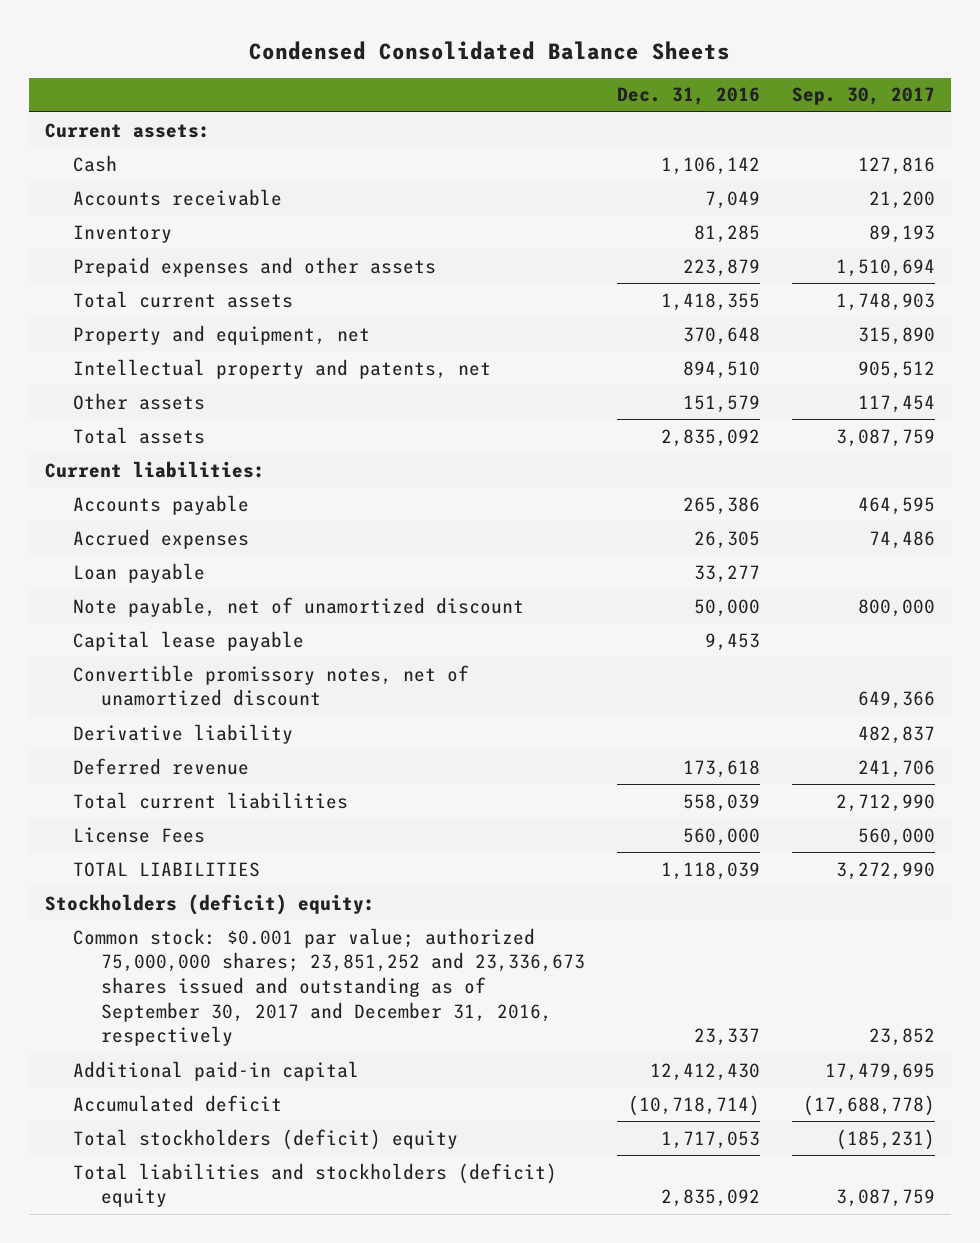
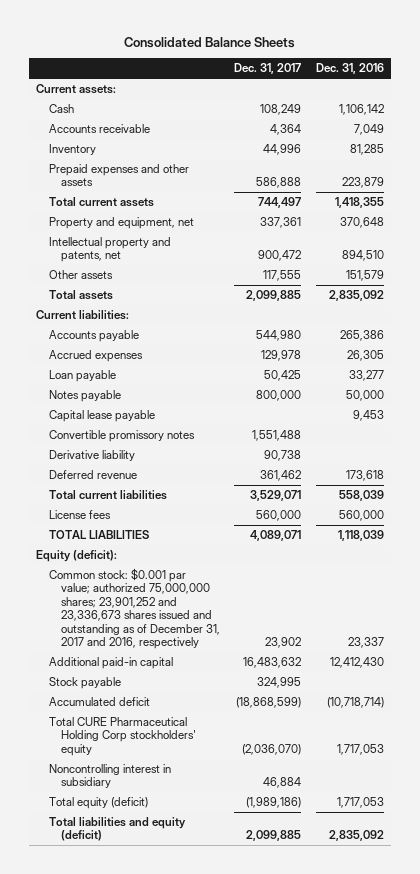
- Condensed Consolidated Balance Sheets
+ Consolidated Balance Sheets
- | Dec. 31, 2016 | Sep. 30, 2017
+ | Dec. 31, 2017 | Dec. 31, 2016
- Note payable, net of unamortized discount | 50,000 | 800,000
+ Notes payable | 800,000 | 50,000
- Convertible promissory notes, net of unamortized discount | | 649,366
+ Convertible promissory notes | 1,551,488 |
- License Fees | 560,000 | 560,000
+ License fees | 560,000 | 560,000
- Stockholders (deficit) equity:
- Common stock: $0.001 par value; authorized 75,000,000 shares; 23,851,252 and 23,336,673 shares issued and outstanding as of September 30, 2017 and December 31, 2016, respectively | 23,337 | 23,852
+ Equity (deficit):
+ Common stock: $0.001 par value; authorized 75,000,000 shares; 23,901,252 and 23,336,673 shares issued and outstanding as of December 31, 2017 and 2016, respectively | 23,902 | 23,337
+ Stock payable | 324,995 |
- Total stockholders (deficit) equity | 1,717,053 | (185,231)
- Total liabilities and stockholders (deficit) equity | 2,835,092 | 3,087,759
+ Total CURE Pharmaceutical Holding Corp stockholders' equity | (2,036,070) | 1,717,053
+ Noncontrolling interest in subsidiary | 46,884 |
+ Total equity (deficit) | (1,989,186) | 1,717,053
+ Total liabilities and equity (deficit) | 2,099,885 | 2,835,092

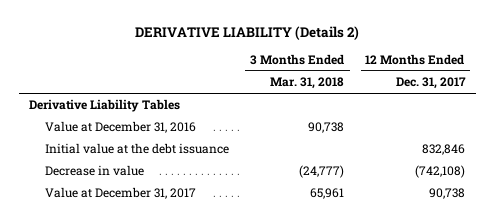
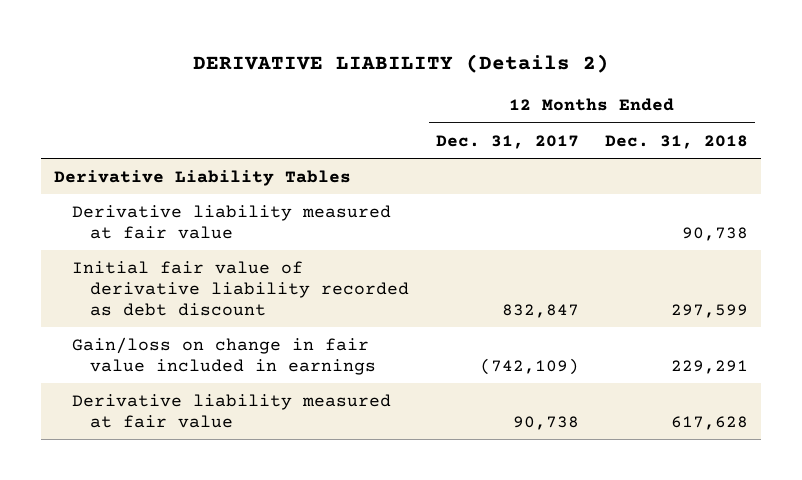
- | 3 Months Ended Mar. 31, 2018 | 12 Months Ended Dec. 31, 2017
+ | 12 Months Ended Dec. 31, 2017 | 12 Months Ended Dec. 31, 2018
- Value at December 31, 2016 | 90,738 |
- Initial value at the debt issuance | | 832,846
- Decrease in value | (24,777) | (742,108)
- Value at December 31, 2017 | 65,961 | 90,738
+ Derivative liability measured at fair value | | 90,738
+ Initial fair value of derivative liability recorded as debt discount | 832,847 | 297,599
+ Gain/loss on change in fair value included in earnings | (742,109) | 229,291
+ Derivative liability measured at fair value | 90,738 | 617,628

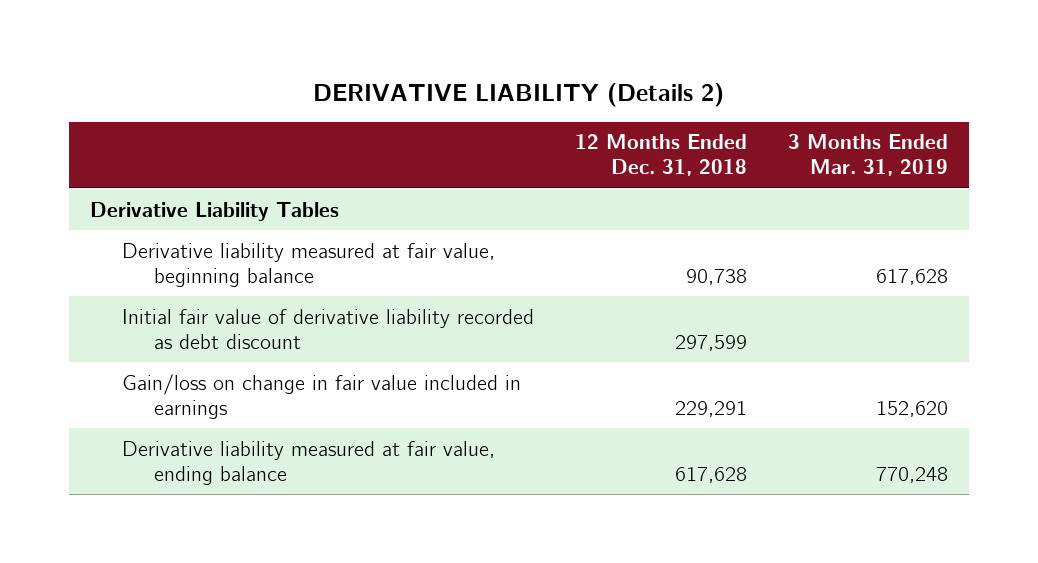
- | 12 Months Ended Dec. 31, 2017 | 12 Months Ended Dec. 31, 2018
+ | 12 Months Ended Dec. 31, 2018 | 3 Months Ended Mar. 31, 2019
- Derivative liability measured at fair value | | 90,738
+ Derivative liability measured at fair value, beginning balance | 90,738 | 617,628
- Derivative liability measured at fair value | 90,738 | 617,628
+ Derivative liability measured at fair value, ending balance | 617,628 | 770,248

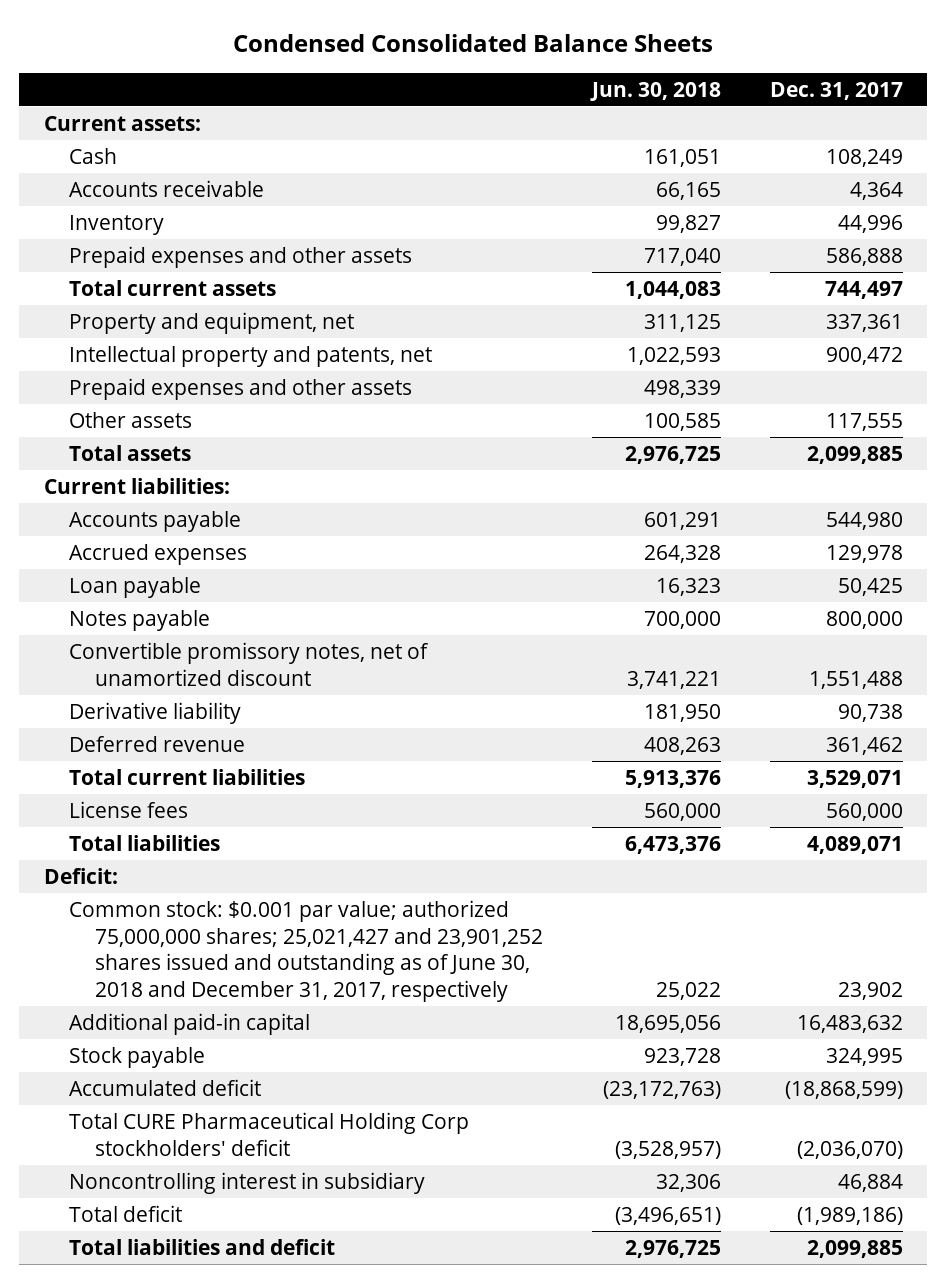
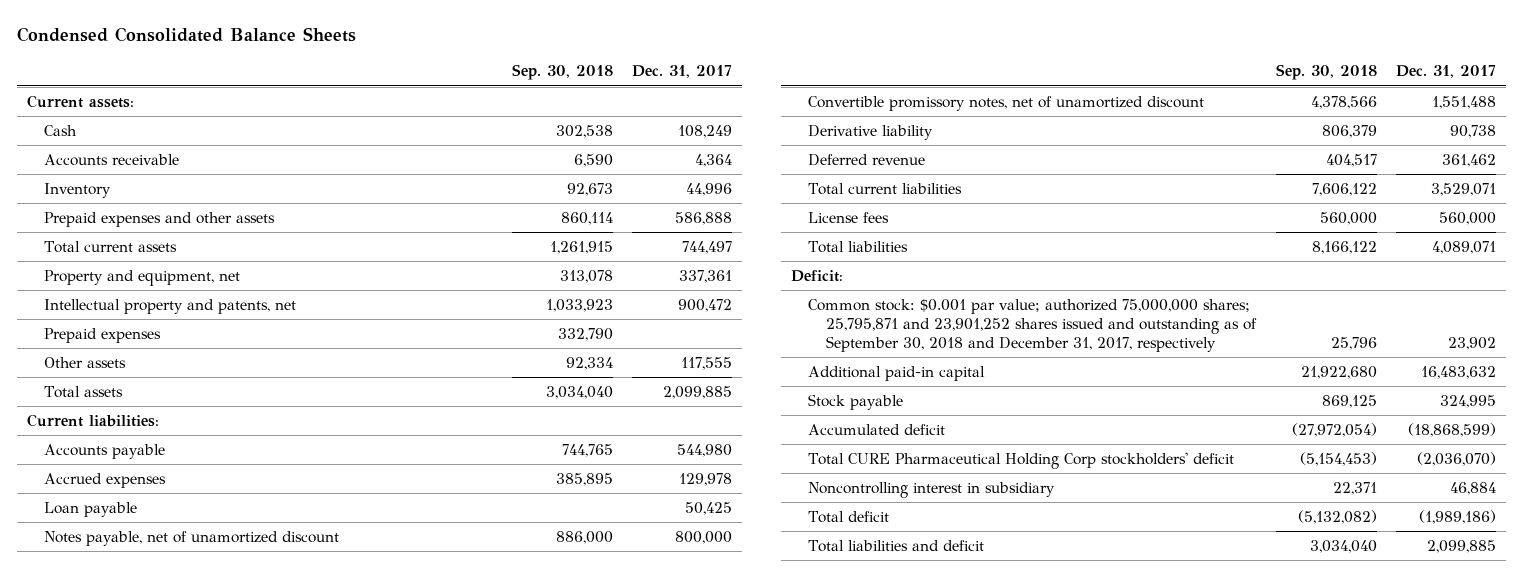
- | Jun. 30, 2018 | Dec. 31, 2017
+ | Sep. 30, 2018 | Dec. 31, 2017
- Prepaid expenses and other assets | 498,339 |
+ Prepaid expenses | 332,790 |
- Notes payable | 700,000 | 800,000
+ Notes payable, net of unamortized discount | 886,000 | 800,000
- Common stock: $0.001 par value; authorized 75,000,000 shares; 25,021,427 and 23,901,252 shares issued and outstanding as of June 30, 2018 and December 31, 2017, respectively | 25,022 | 23,902
+ Common stock: $0.001 par value; authorized 75,000,000 shares; 25,795,871 and 23,901,252 shares issued and outstanding as of September 30, 2018 and December 31, 2017, respectively | 25,796 | 23,902

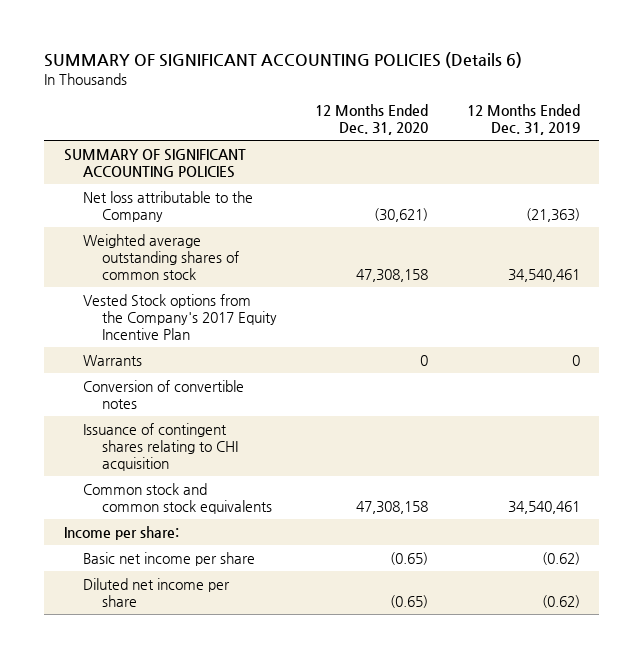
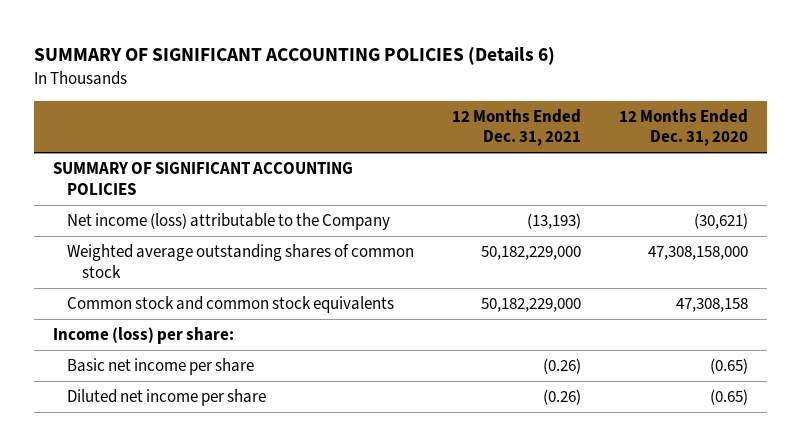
- | 12 Months Ended Dec. 31, 2020 | 12 Months Ended Dec. 31, 2019
+ | 12 Months Ended Dec. 31, 2021 | 12 Months Ended Dec. 31, 2020
- Net loss attributable to the Company | (30,621) | (21,363)
- Weighted average outstanding shares of common stock | 47,308,158 | 34,540,461
- Vested Stock options from the Company's 2017 Equity Incentive Plan
- Warrants | 0 | 0
- Conversion of convertible notes
- Issuance of contingent shares relating to CHI acquisition
+ Net income (loss) attributable to the Company | (13,193) | (30,621)
+ Weighted average outstanding shares of common stock | 50,182,229,000 | 47,308,158,000
- Income per share:
+ Income (loss) per share:

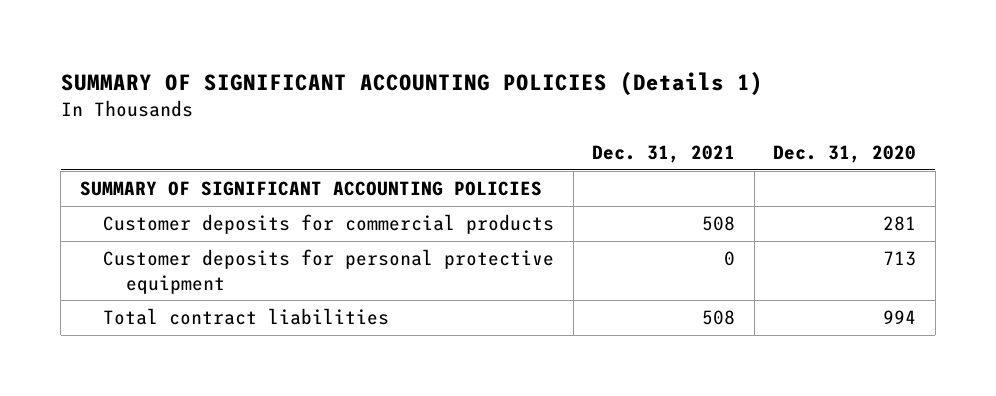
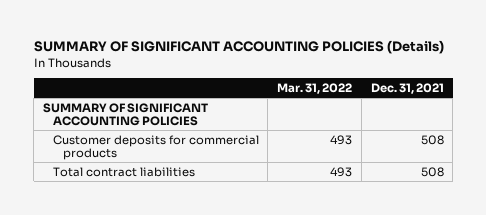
- SUMMARY OF SIGNIFICANT ACCOUNTING POLICIES (Details 1)
+ SUMMARY OF SIGNIFICANT ACCOUNTING POLICIES (Details)
- | Dec. 31, 2021 | Dec. 31, 2020
+ | Mar. 31, 2022 | Dec. 31, 2021
- Customer deposits for personal protective equipment | 0 | 713

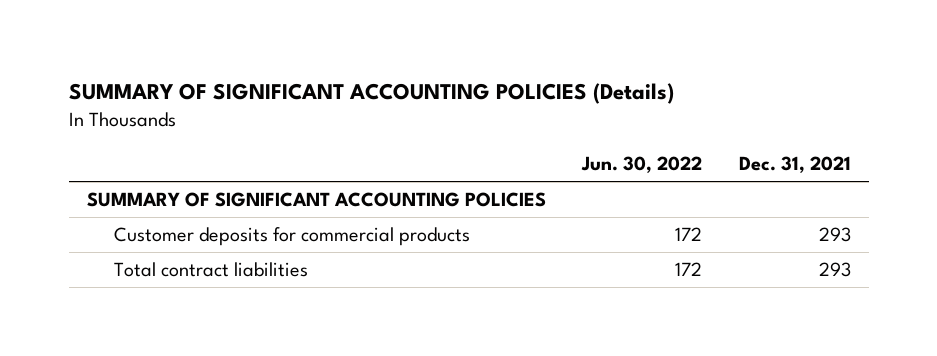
- | Mar. 31, 2022 | Dec. 31, 2021
+ | Jun. 30, 2022 | Dec. 31, 2021
- Customer deposits for commercial products | 493 | 508
- Total contract liabilities | 493 | 508
+ Customer deposits for commercial products | 172 | 293
+ Total contract liabilities | 172 | 293

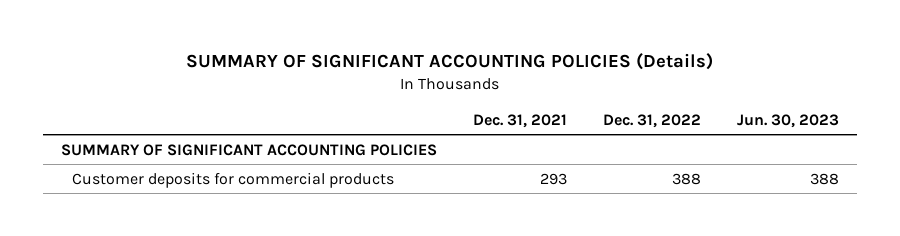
- | Jun. 30, 2022 | Dec. 31, 2021
+ | Dec. 31, 2021 | Dec. 31, 2022 | Jun. 30, 2023
- Total contract liabilities | 172 | 293

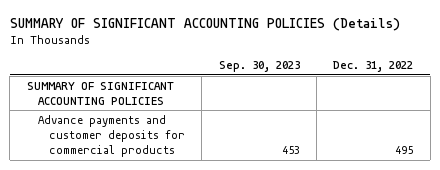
- | Dec. 31, 2021 | Dec. 31, 2022 | Jun. 30, 2023
+ | Sep. 30, 2023 | Dec. 31, 2022
- Customer deposits for commercial products | 293 | 388 | 388
+ Advance payments and customer deposits for commercial products | 453 | 495

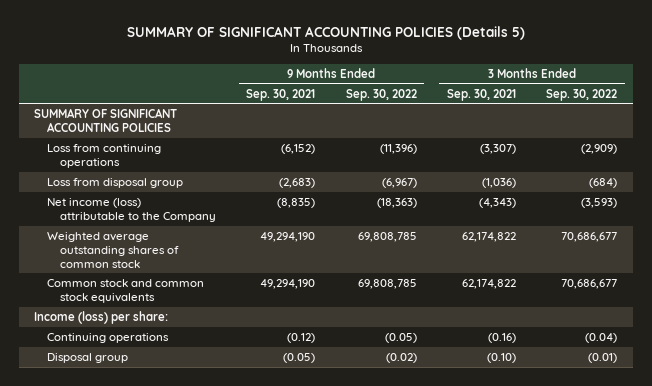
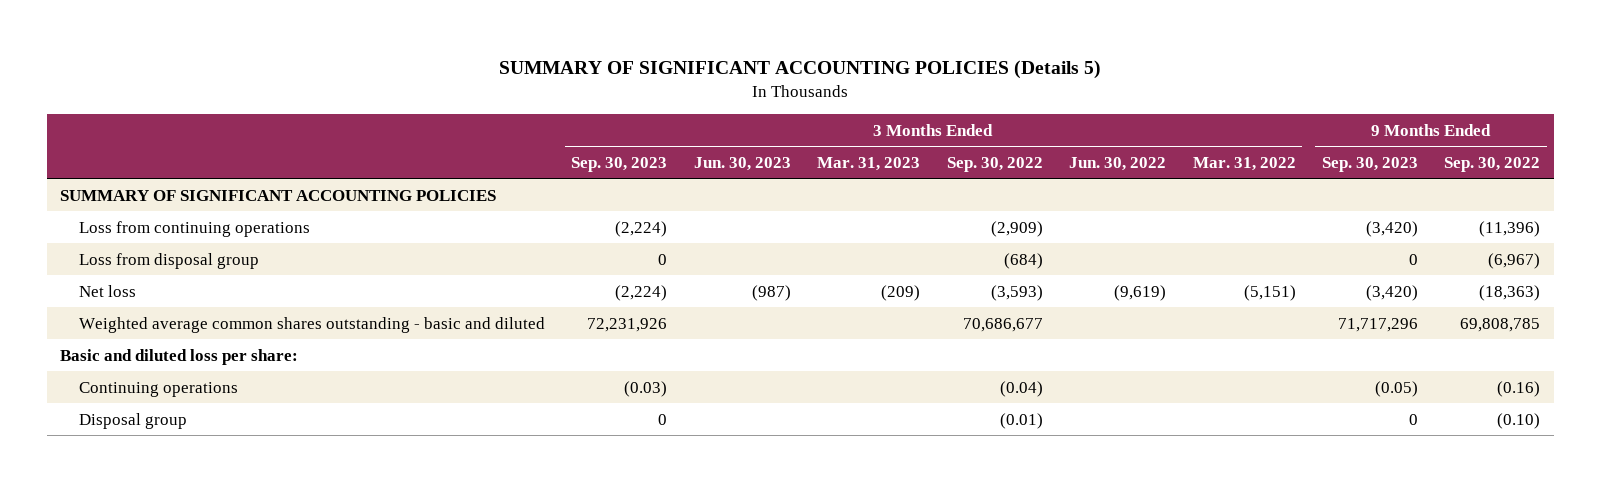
- | 9 Months Ended Sep. 30, 2021 | 9 Months Ended Sep. 30, 2022 | 3 Months Ended Sep. 30, 2021 | 3 Months Ended Sep. 30, 2022
+ | 3 Months Ended Sep. 30, 2023 | 3 Months Ended Jun. 30, 2023 | 3 Months Ended Mar. 31, 2023 | 3 Months Ended Sep. 30, 2022 | 3 Months Ended Jun. 30, 2022 | 3 Months Ended Mar. 31, 2022 | 9 Months Ended Sep. 30, 2023 | 9 Months Ended Sep. 30, 2022
- Net income (loss) attributable to the Company | (8,835) | (18,363) | (4,343) | (3,593)
- Weighted average outstanding shares of common stock | 49,294,190 | 69,808,785 | 62,174,822 | 70,686,677
- Common stock and common stock equivalents | 49,294,190 | 69,808,785 | 62,174,822 | 70,686,677
- Income (loss) per share:
- Continuing operations | (0.12) | (0.05) | (0.16) | (0.04)
- Disposal group | (0.05) | (0.02) | (0.10) | (0.01)
+ Net loss | (2,224) | (987) | (209) | (3,593) | (9,619) | (5,151) | (3,420) | (18,363)
+ Weighted average common shares outstanding - basic and diluted | 72,231,926 | | | 70,686,677 | | | 71,717,296 | 69,808,785
+ Basic and diluted loss per share:
+ Continuing operations | (0.03) | | | (0.04) | | | (0.05) | (0.16)
+ Disposal group | 0 | | | (0.01) | | | 0 | (0.10)

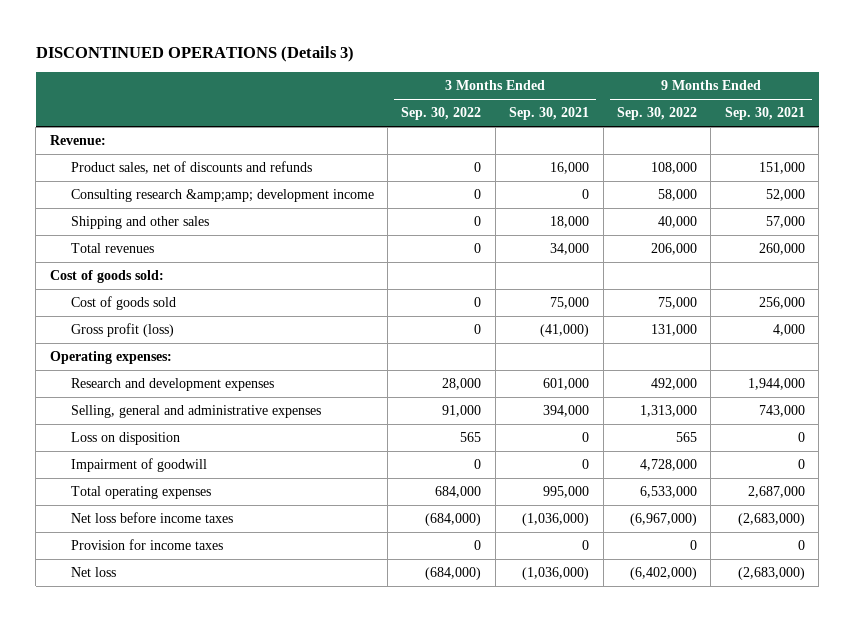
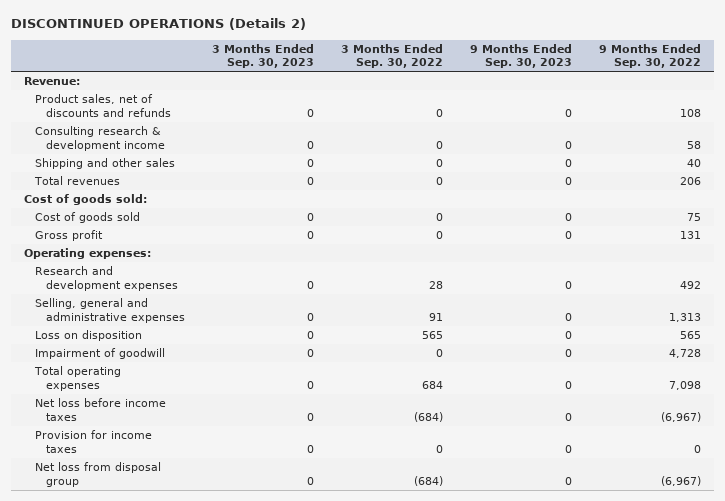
- DISCONTINUED OPERATIONS (Details 3)
+ DISCONTINUED OPERATIONS (Details 2)
- | 3 Months Ended Sep. 30, 2022 | 3 Months Ended Sep. 30, 2021 | 9 Months Ended Sep. 30, 2022 | 9 Months Ended Sep. 30, 2021
+ | 3 Months Ended Sep. 30, 2023 | 3 Months Ended Sep. 30, 2022 | 9 Months Ended Sep. 30, 2023 | 9 Months Ended Sep. 30, 2022
- Product sales, net of discounts and refunds | 0 | 16,000 | 108,000 | 151,000
- Consulting research &amp;amp; development income | 0 | 0 | 58,000 | 52,000
- Shipping and other sales | 0 | 18,000 | 40,000 | 57,000
- Total revenues | 0 | 34,000 | 206,000 | 260,000
+ Product sales, net of discounts and refunds | 0 | 0 | 0 | 108
+ Consulting research & development income | 0 | 0 | 0 | 58
+ Shipping and other sales | 0 | 0 | 0 | 40
+ Total revenues | 0 | 0 | 0 | 206
- Cost of goods sold | 0 | 75,000 | 75,000 | 256,000
- Gross profit (loss) | 0 | (41,000) | 131,000 | 4,000
+ Cost of goods sold | 0 | 0 | 0 | 75
+ Gross profit | 0 | 0 | 0 | 131
- Research and development expenses | 28,000 | 601,000 | 492,000 | 1,944,000
- Selling, general and administrative expenses | 91,000 | 394,000 | 1,313,000 | 743,000
+ Research and development expenses | 0 | 28 | 0 | 492
+ Selling, general and administrative expenses | 0 | 91 | 0 | 1,313
- Impairment of goodwill | 0 | 0 | 4,728,000 | 0
- Total operating expenses | 684,000 | 995,000 | 6,533,000 | 2,687,000
- Net loss before income taxes | (684,000) | (1,036,000) | (6,967,000) | (2,683,000)
+ Impairment of goodwill | 0 | 0 | 0 | 4,728
+ Total operating expenses | 0 | 684 | 0 | 7,098
+ Net loss before income taxes | 0 | (684) | 0 | (6,967)
- Net loss | (684,000) | (1,036,000) | (6,402,000) | (2,683,000)
+ Net loss from disposal group | 0 | (684) | 0 | (6,967)

